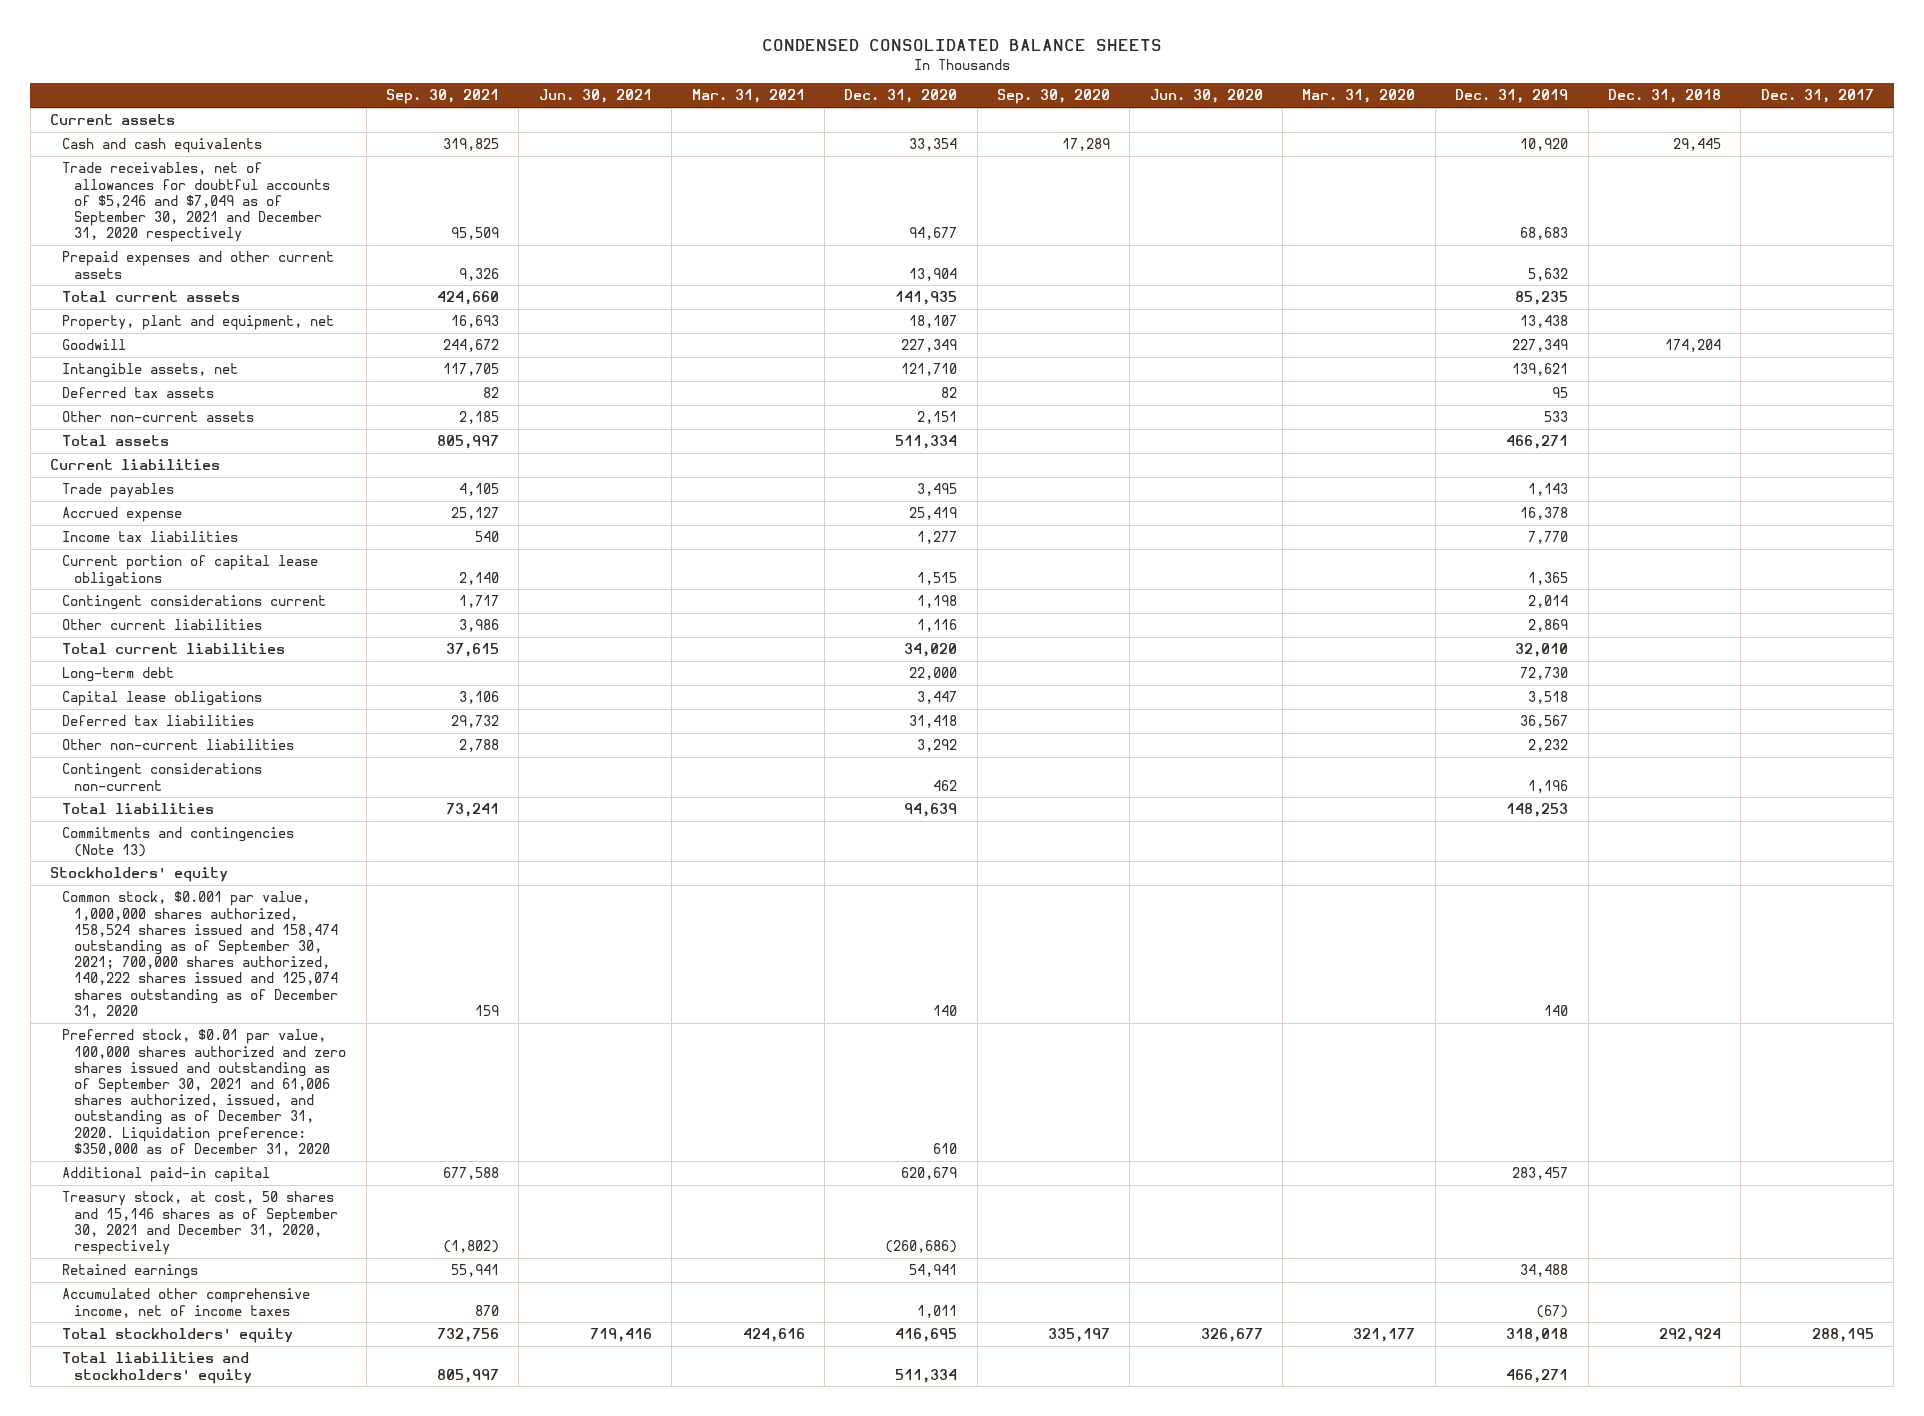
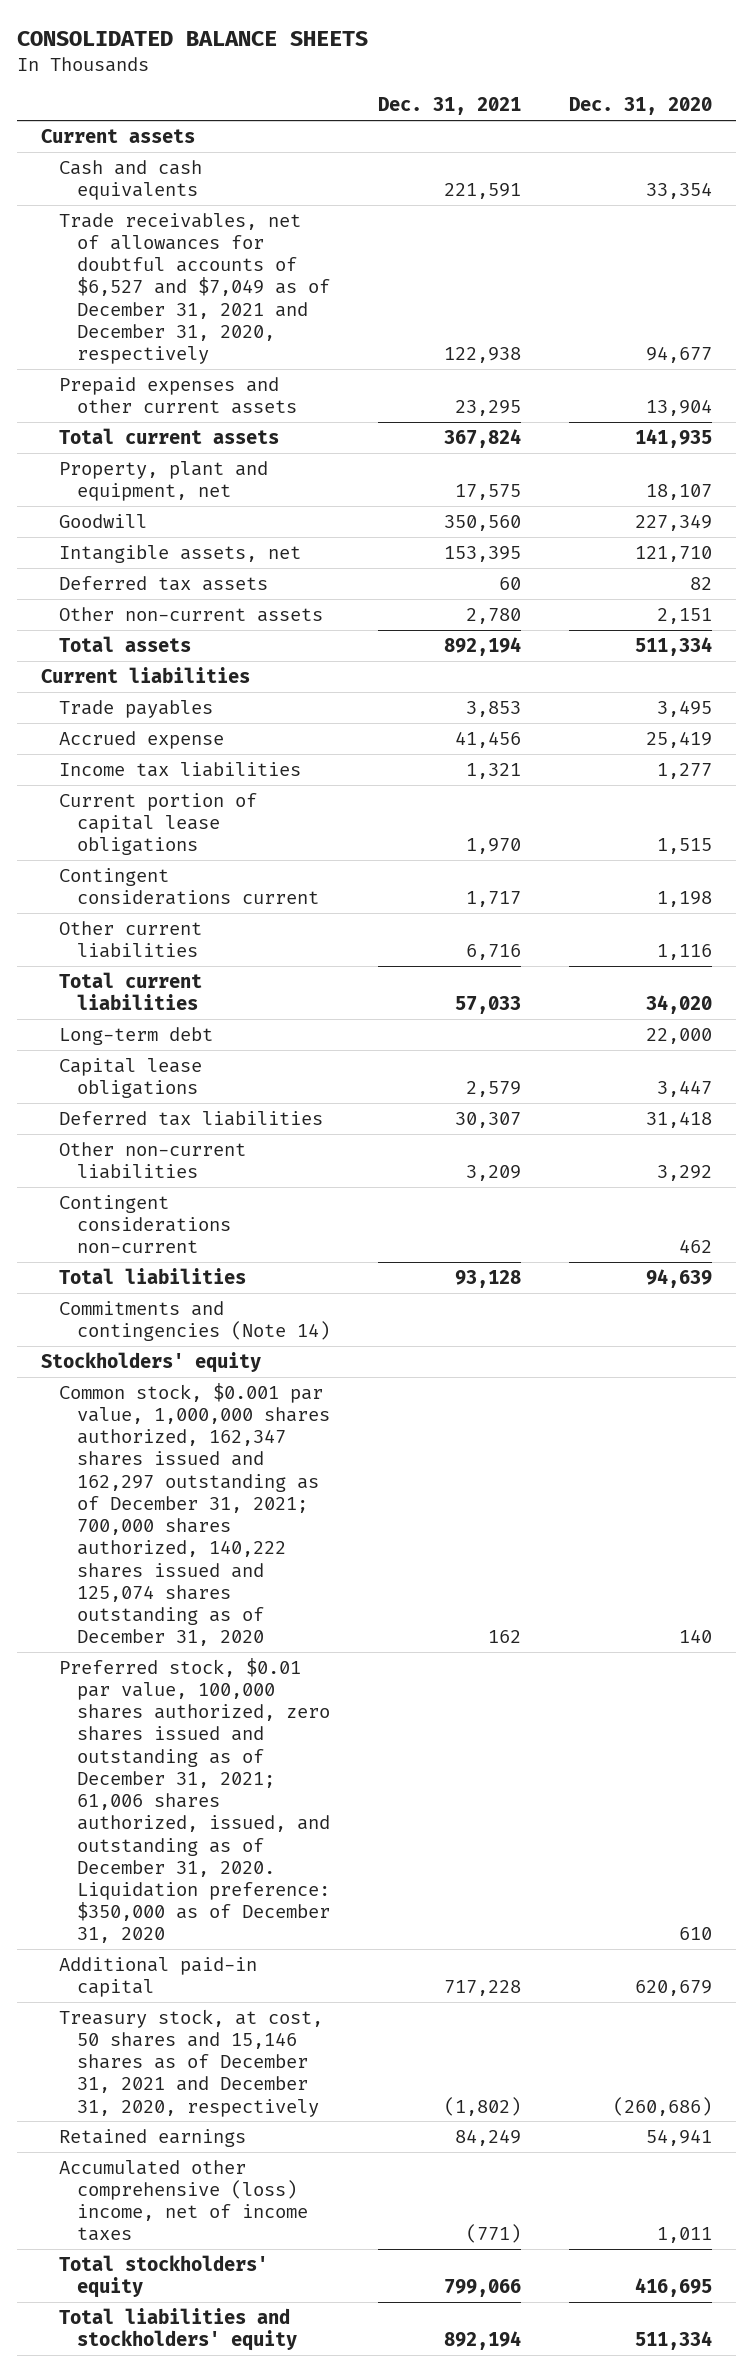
- CONDENSED CONSOLIDATED BALANCE SHEETS
+ CONSOLIDATED BALANCE SHEETS
- | Sep. 30, 2021 | Jun. 30, 2021 | Mar. 31, 2021 | Dec. 31, 2020 | Sep. 30, 2020 | Jun. 30, 2020 | Mar. 31, 2020 | Dec. 31, 2019 | Dec. 31, 2018 | Dec. 31, 2017
+ | Dec. 31, 2021 | Dec. 31, 2020
- Trade receivables, net of allowances for doubtful accounts of $5,246 and $7,049 as of September 30, 2021 and December 31, 2020 respectively | 95,509 | | | 94,677 | | | | 68,683 | |
+ Trade receivables, net of allowances for doubtful accounts of $6,527 and $7,049 as of December 31, 2021 and December 31, 2020, respectively | 122,938 | 94,677
- Commitments and contingencies (Note 13)
+ Commitments and contingencies (Note 14)
- Common stock, $0.001 par value, 1,000,000 shares authorized, 158,524 shares issued and 158,474 outstanding as of September 30, 2021; 700,000 shares authorized, 140,222 shares issued and 125,074 shares outstanding as of December 31, 2020 | 159 | | | 140 | | | | 140 | |
- Preferred stock, $0.01 par value, 100,000 shares authorized and zero shares issued and outstanding as of September 30, 2021 and 61,006 shares authorized, issued, and outstanding as of December 31, 2020. Liquidation preference: $350,000 as of December 31, 2020 | | | | 610 | | | | | |
+ Common stock, $0.001 par value, 1,000,000 shares authorized, 162,347 shares issued and 162,297 outstanding as of December 31, 2021; 700,000 shares authorized, 140,222 shares issued and 125,074 shares outstanding as of December 31, 2020 | 162 | 140
+ Preferred stock, $0.01 par value, 100,000 shares authorized, zero shares issued and outstanding as of December 31, 2021; 61,006 shares authorized, issued, and outstanding as of December 31, 2020. Liquidation preference: $350,000 as of December 31, 2020 | | 610
- Treasury stock, at cost, 50 shares and 15,146 shares as of September 30, 2021 and December 31, 2020, respectively | (1,802) | | | (260,686) | | | | | |
+ Treasury stock, at cost, 50 shares and 15,146 shares as of December 31, 2021 and December 31, 2020, respectively | (1,802) | (260,686)
- Accumulated other comprehensive income, net of income taxes | 870 | | | 1,011 | | | | (67) | |
+ Accumulated other comprehensive (loss) income, net of income taxes | (771) | 1,011

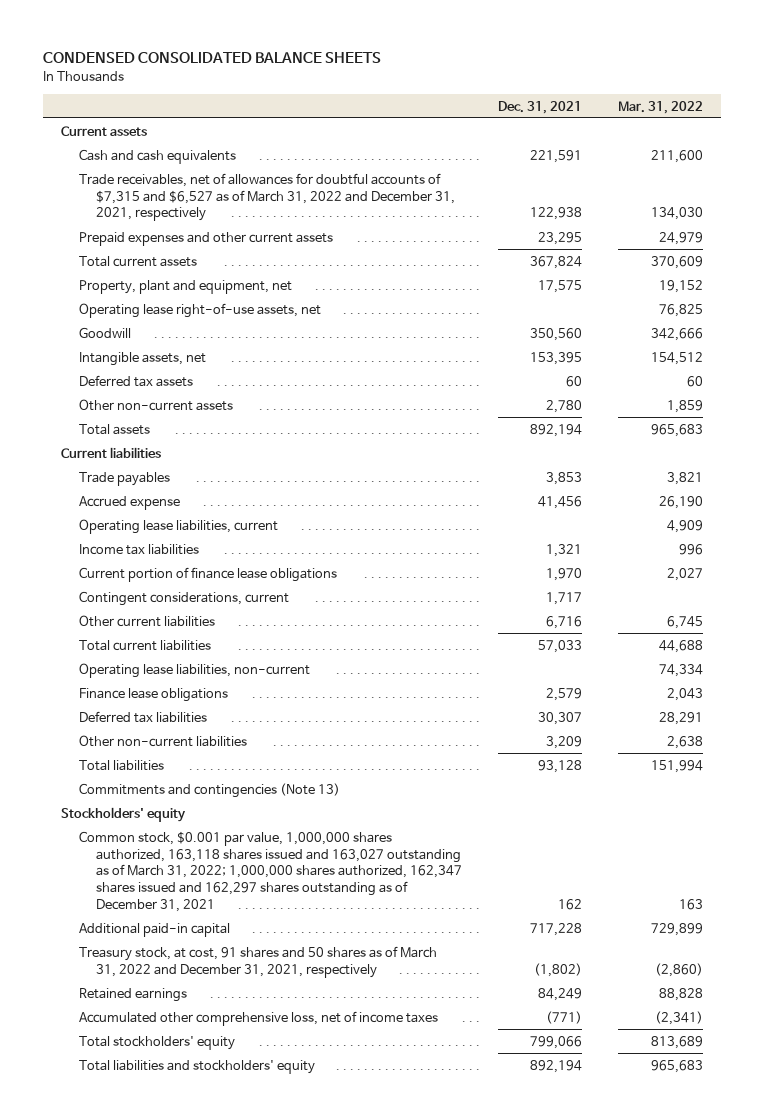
- CONSOLIDATED BALANCE SHEETS
+ CONDENSED CONSOLIDATED BALANCE SHEETS
- | Dec. 31, 2021 | Dec. 31, 2020
+ | Dec. 31, 2021 | Mar. 31, 2022
- Trade receivables, net of allowances for doubtful accounts of $6,527 and $7,049 as of December 31, 2021 and December 31, 2020, respectively | 122,938 | 94,677
+ Trade receivables, net of allowances for doubtful accounts of $7,315 and $6,527 as of March 31, 2022 and December 31, 2021, respectively | 122,938 | 134,030
+ Operating lease right-of-use assets, net | | 76,825
+ Operating lease liabilities, current | | 4,909
- Current portion of capital lease obligations | 1,970 | 1,515
- Contingent considerations current | 1,717 | 1,198
+ Current portion of finance lease obligations | 1,970 | 2,027
+ Contingent considerations, current | 1,717 |
- Long-term debt | | 22,000
- Capital lease obligations | 2,579 | 3,447
+ Operating lease liabilities, non-current | | 74,334
+ Finance lease obligations | 2,579 | 2,043
- Contingent considerations non-current | | 462
- Commitments and contingencies (Note 14)
+ Commitments and contingencies (Note 13)
- Common stock, $0.001 par value, 1,000,000 shares authorized, 162,347 shares issued and 162,297 outstanding as of December 31, 2021; 700,000 shares authorized, 140,222 shares issued and 125,074 shares outstanding as of December 31, 2020 | 162 | 140
- Preferred stock, $0.01 par value, 100,000 shares authorized, zero shares issued and outstanding as of December 31, 2021; 61,006 shares authorized, issued, and outstanding as of December 31, 2020. Liquidation preference: $350,000 as of December 31, 2020 | | 610
+ Common stock, $0.001 par value, 1,000,000 shares authorized, 163,118 shares issued and 163,027 outstanding as of March 31, 2022; 1,000,000 shares authorized, 162,347 shares issued and 162,297 shares outstanding as of December 31, 2021 | 162 | 163
- Treasury stock, at cost, 50 shares and 15,146 shares as of December 31, 2021 and December 31, 2020, respectively | (1,802) | (260,686)
+ Treasury stock, at cost, 91 shares and 50 shares as of March 31, 2022 and December 31, 2021, respectively | (1,802) | (2,860)
- Accumulated other comprehensive (loss) income, net of income taxes | (771) | 1,011
+ Accumulated other comprehensive loss, net of income taxes | (771) | (2,341)

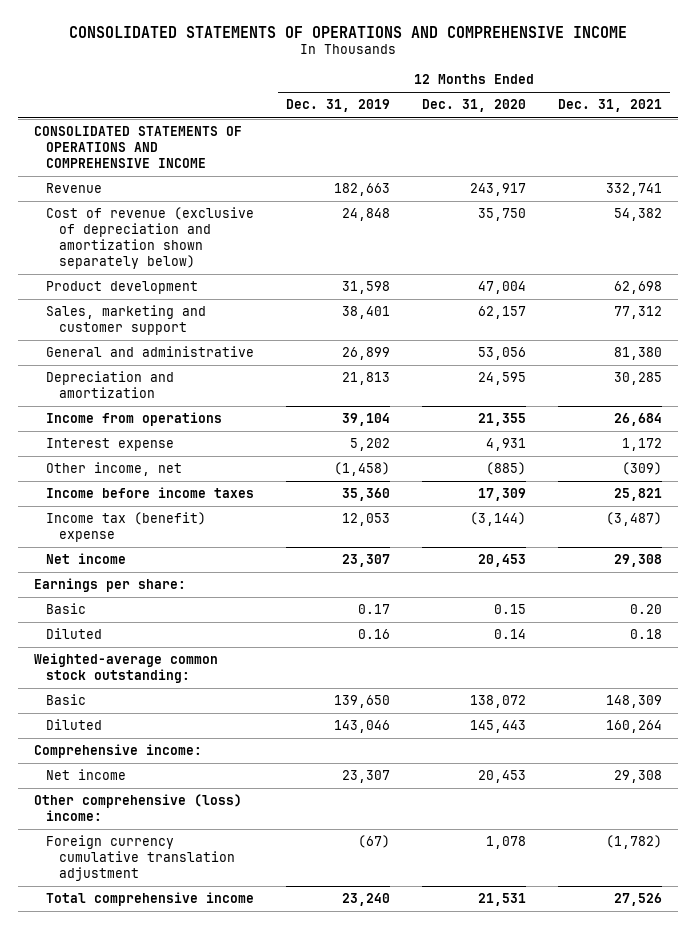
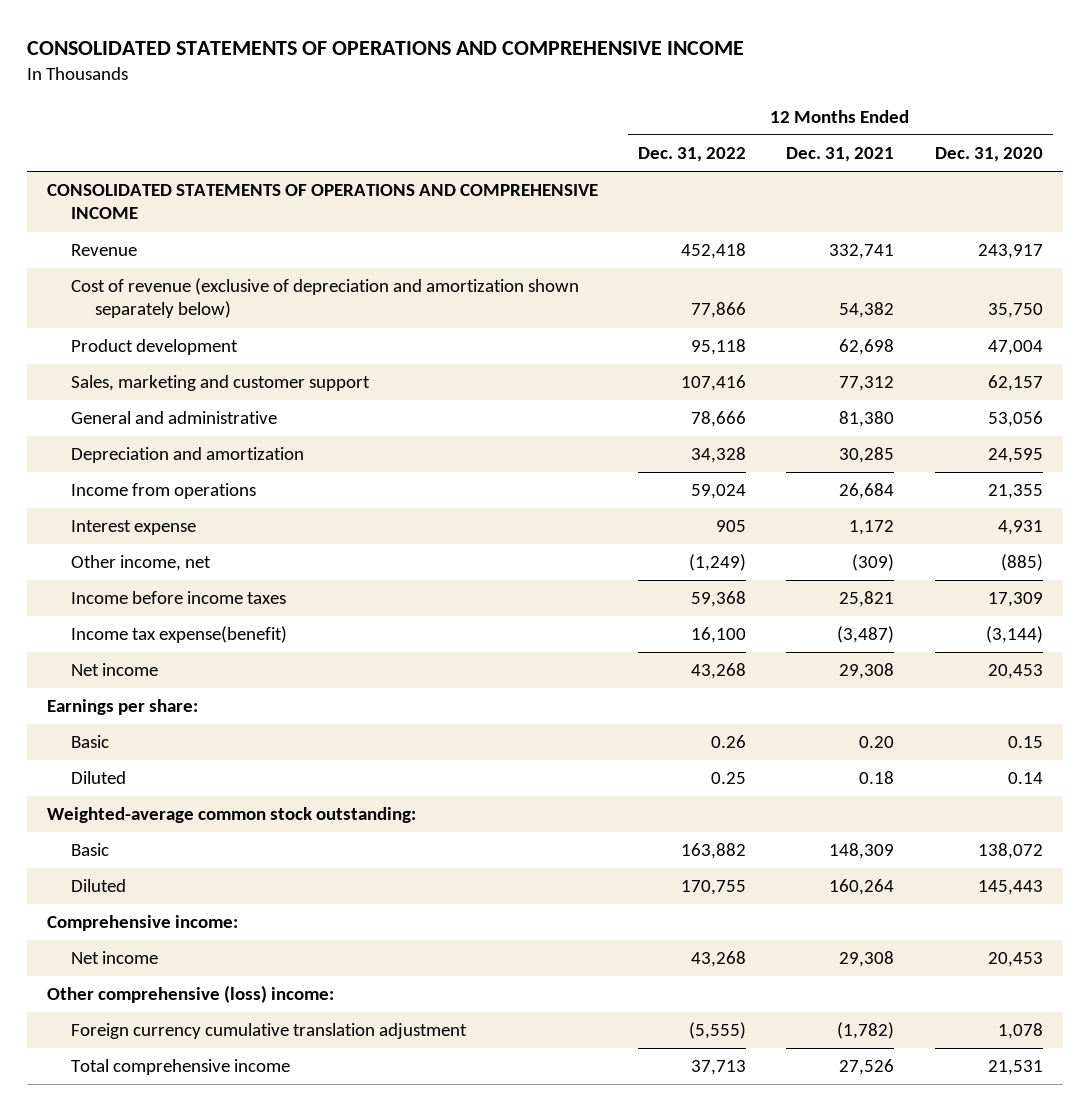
- | 12 Months Ended Dec. 31, 2019 | 12 Months Ended Dec. 31, 2020 | 12 Months Ended Dec. 31, 2021
+ | 12 Months Ended Dec. 31, 2022 | 12 Months Ended Dec. 31, 2021 | 12 Months Ended Dec. 31, 2020
- Income tax (benefit) expense | 12,053 | (3,144) | (3,487)
+ Income tax expense(benefit) | 16,100 | (3,487) | (3,144)

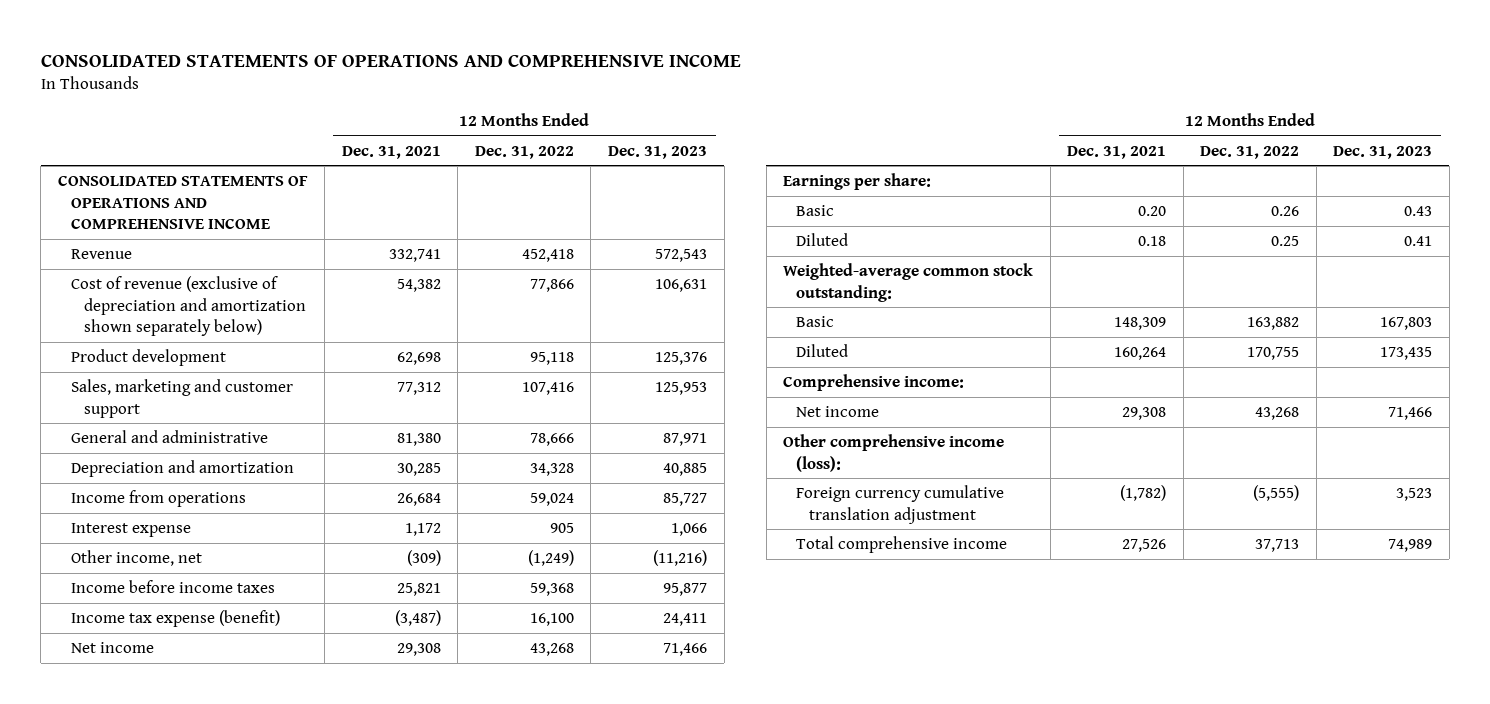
- | 12 Months Ended Dec. 31, 2022 | 12 Months Ended Dec. 31, 2021 | 12 Months Ended Dec. 31, 2020
+ | 12 Months Ended Dec. 31, 2021 | 12 Months Ended Dec. 31, 2022 | 12 Months Ended Dec. 31, 2023
- Income tax expense(benefit) | 16,100 | (3,487) | (3,144)
+ Income tax expense (benefit) | (3,487) | 16,100 | 24,411
- Other comprehensive (loss) income:
+ Other comprehensive income (loss):

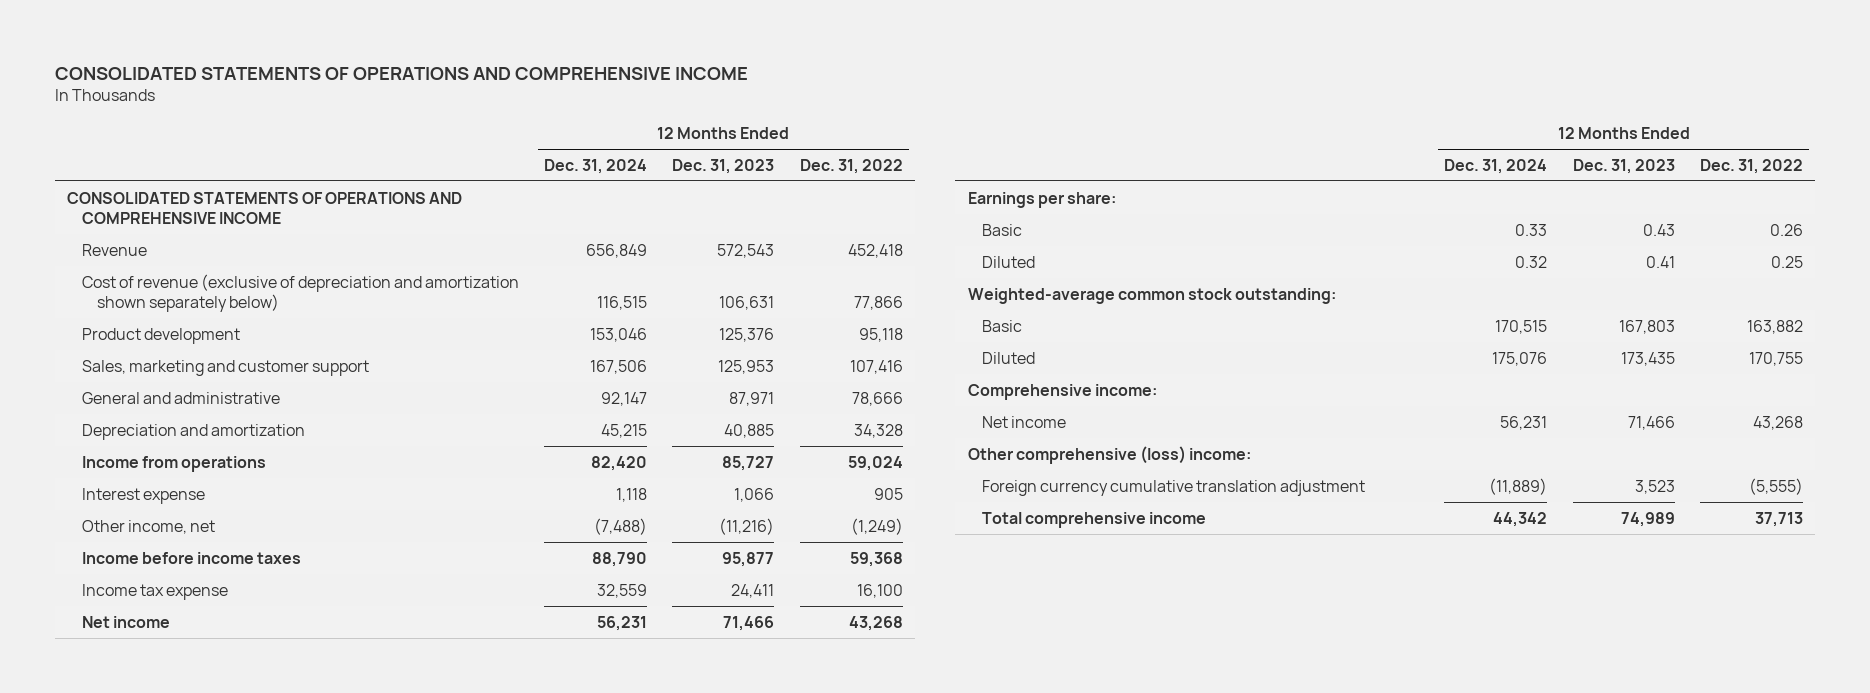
- | 12 Months Ended Dec. 31, 2021 | 12 Months Ended Dec. 31, 2022 | 12 Months Ended Dec. 31, 2023
+ | 12 Months Ended Dec. 31, 2024 | 12 Months Ended Dec. 31, 2023 | 12 Months Ended Dec. 31, 2022
- Income tax expense (benefit) | (3,487) | 16,100 | 24,411
+ Income tax expense | 32,559 | 24,411 | 16,100
- Other comprehensive income (loss):
+ Other comprehensive (loss) income:

